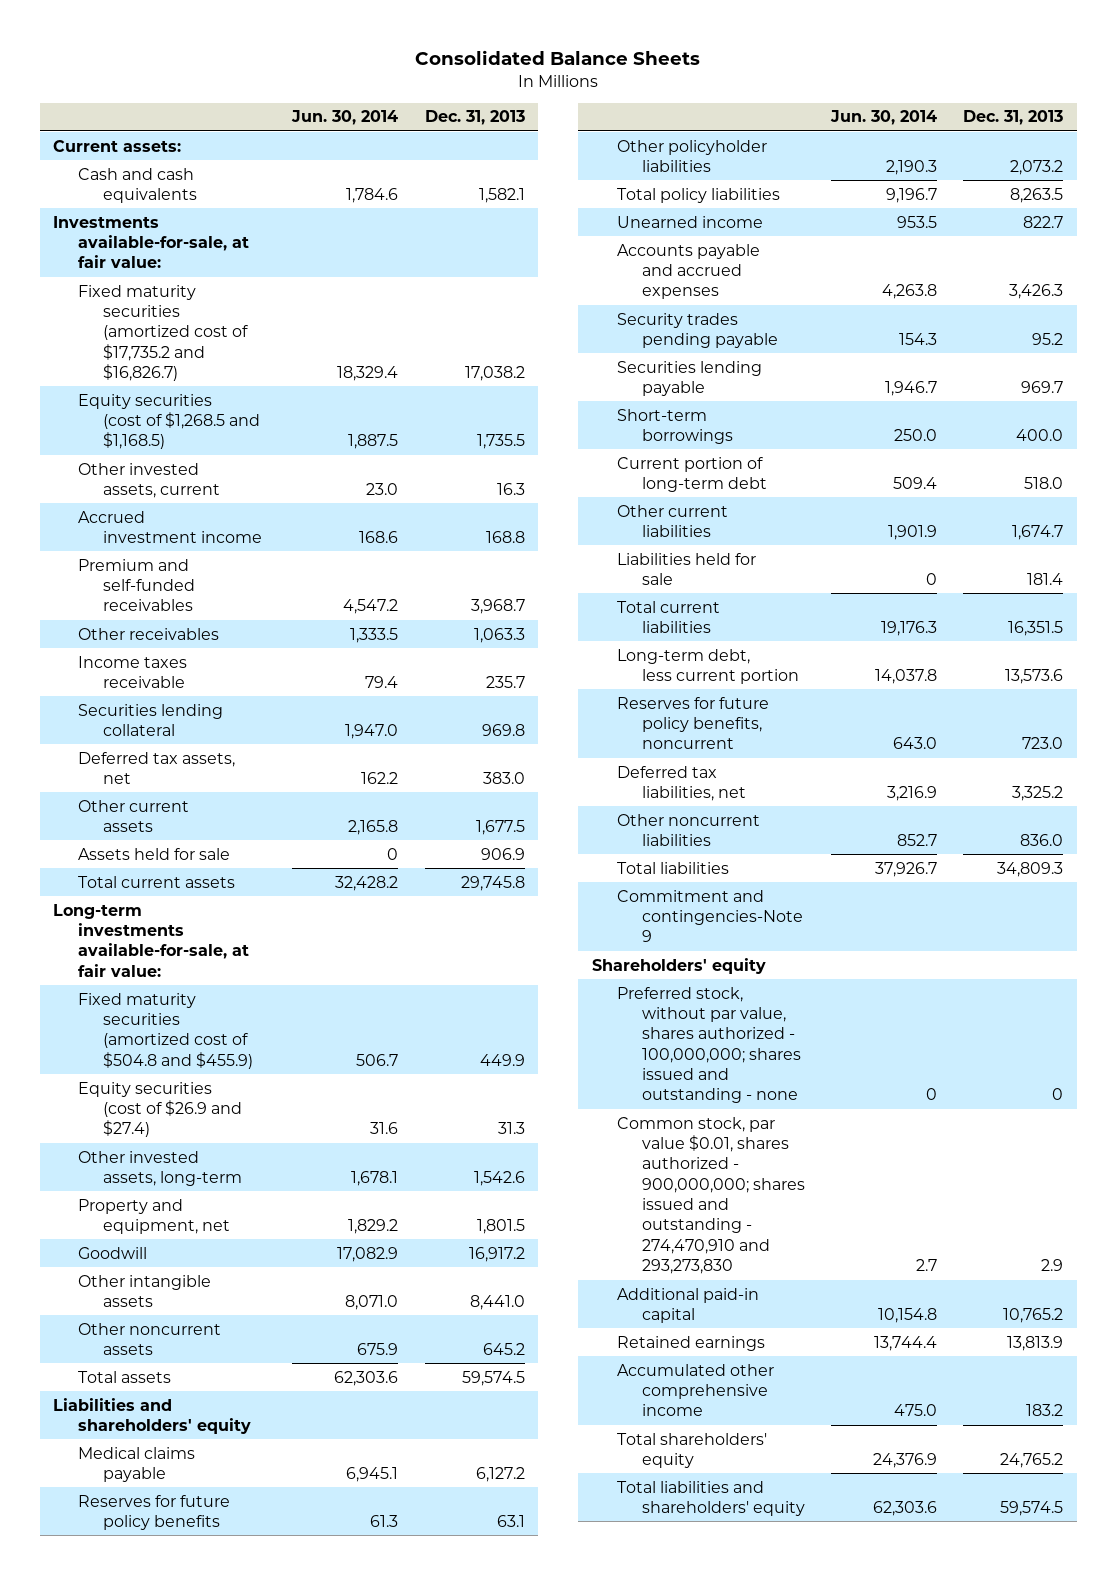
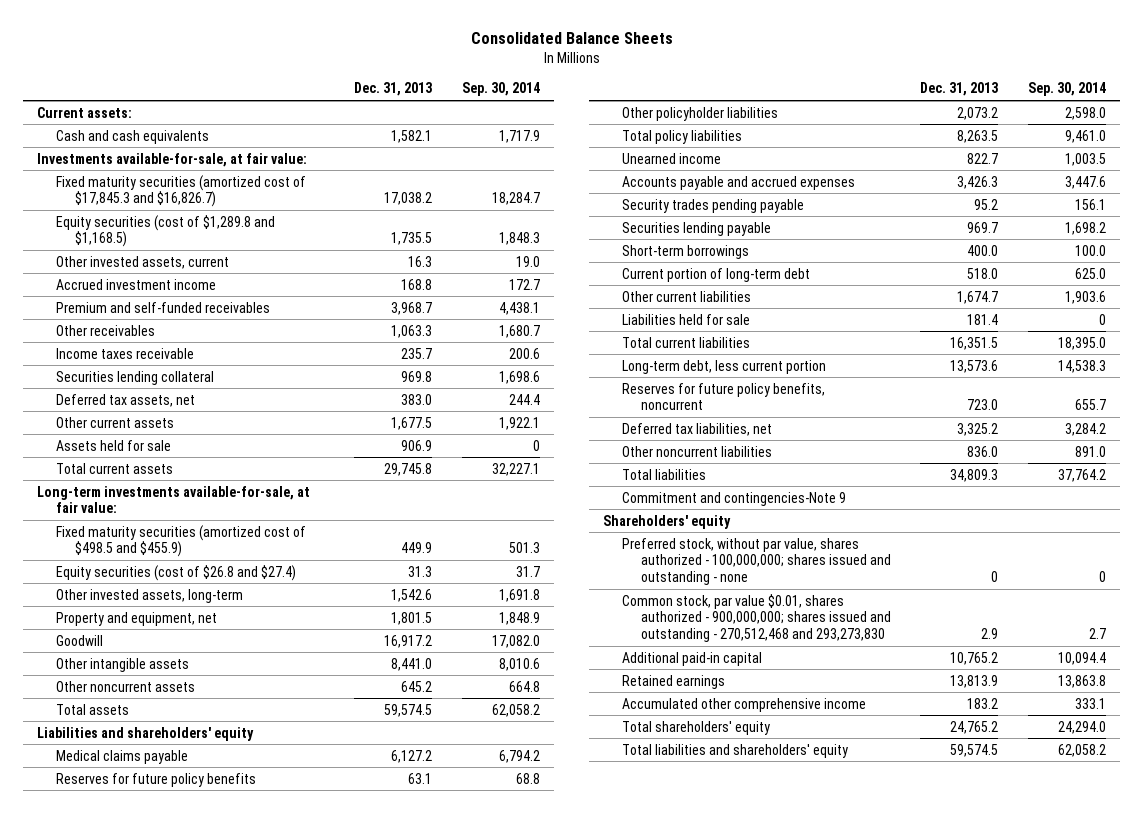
- | Jun. 30, 2014 | Dec. 31, 2013
+ | Dec. 31, 2013 | Sep. 30, 2014
- Fixed maturity securities (amortized cost of $17,735.2 and $16,826.7) | 18,329.4 | 17,038.2
- Equity securities (cost of $1,268.5 and $1,168.5) | 1,887.5 | 1,735.5
+ Fixed maturity securities (amortized cost of $17,845.3 and $16,826.7) | 17,038.2 | 18,284.7
+ Equity securities (cost of $1,289.8 and $1,168.5) | 1,735.5 | 1,848.3
- Fixed maturity securities (amortized cost of $504.8 and $455.9) | 506.7 | 449.9
- Equity securities (cost of $26.9 and $27.4) | 31.6 | 31.3
+ Fixed maturity securities (amortized cost of $498.5 and $455.9) | 449.9 | 501.3
+ Equity securities (cost of $26.8 and $27.4) | 31.3 | 31.7
- Common stock, par value $0.01, shares authorized - 900,000,000; shares issued and outstanding - 274,470,910 and 293,273,830 | 2.7 | 2.9
+ Common stock, par value $0.01, shares authorized - 900,000,000; shares issued and outstanding - 270,512,468 and 293,273,830 | 2.9 | 2.7

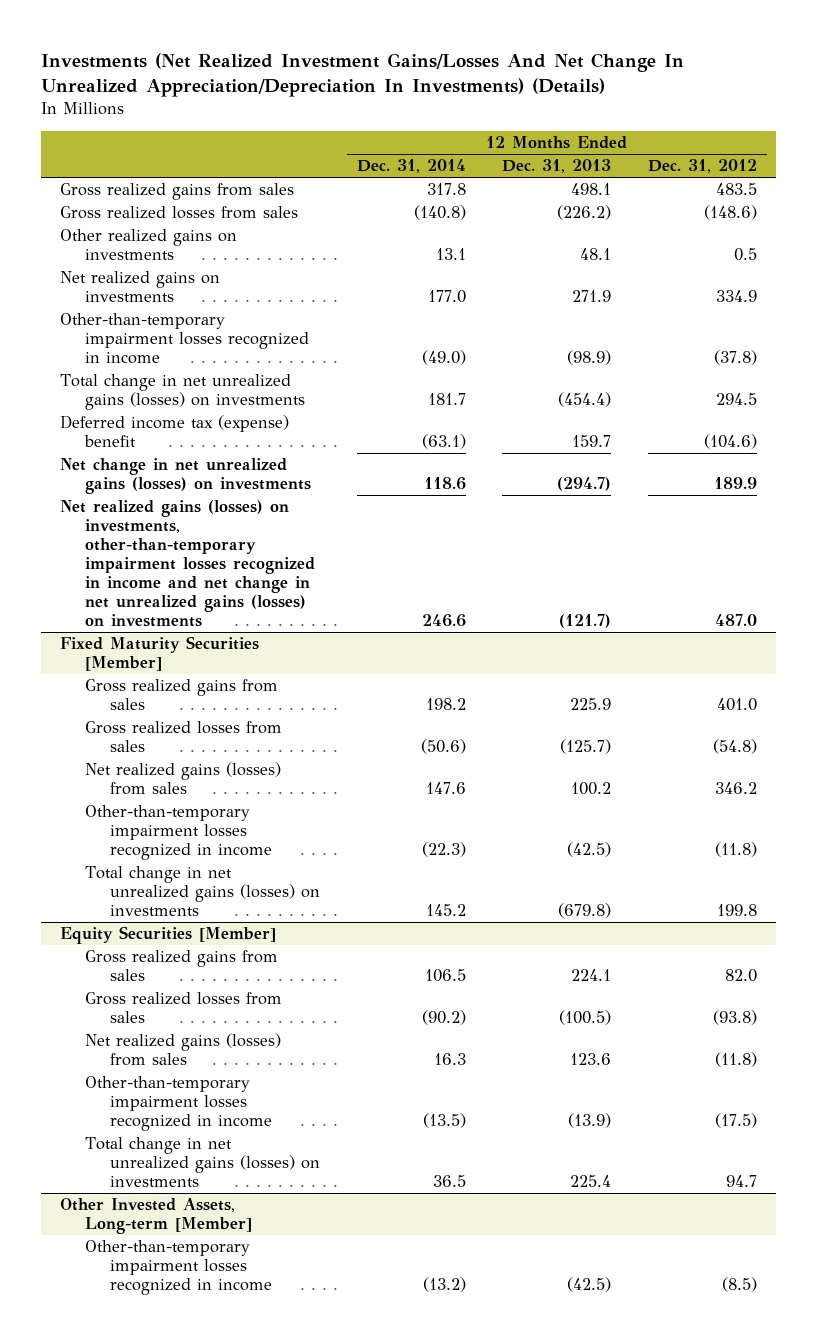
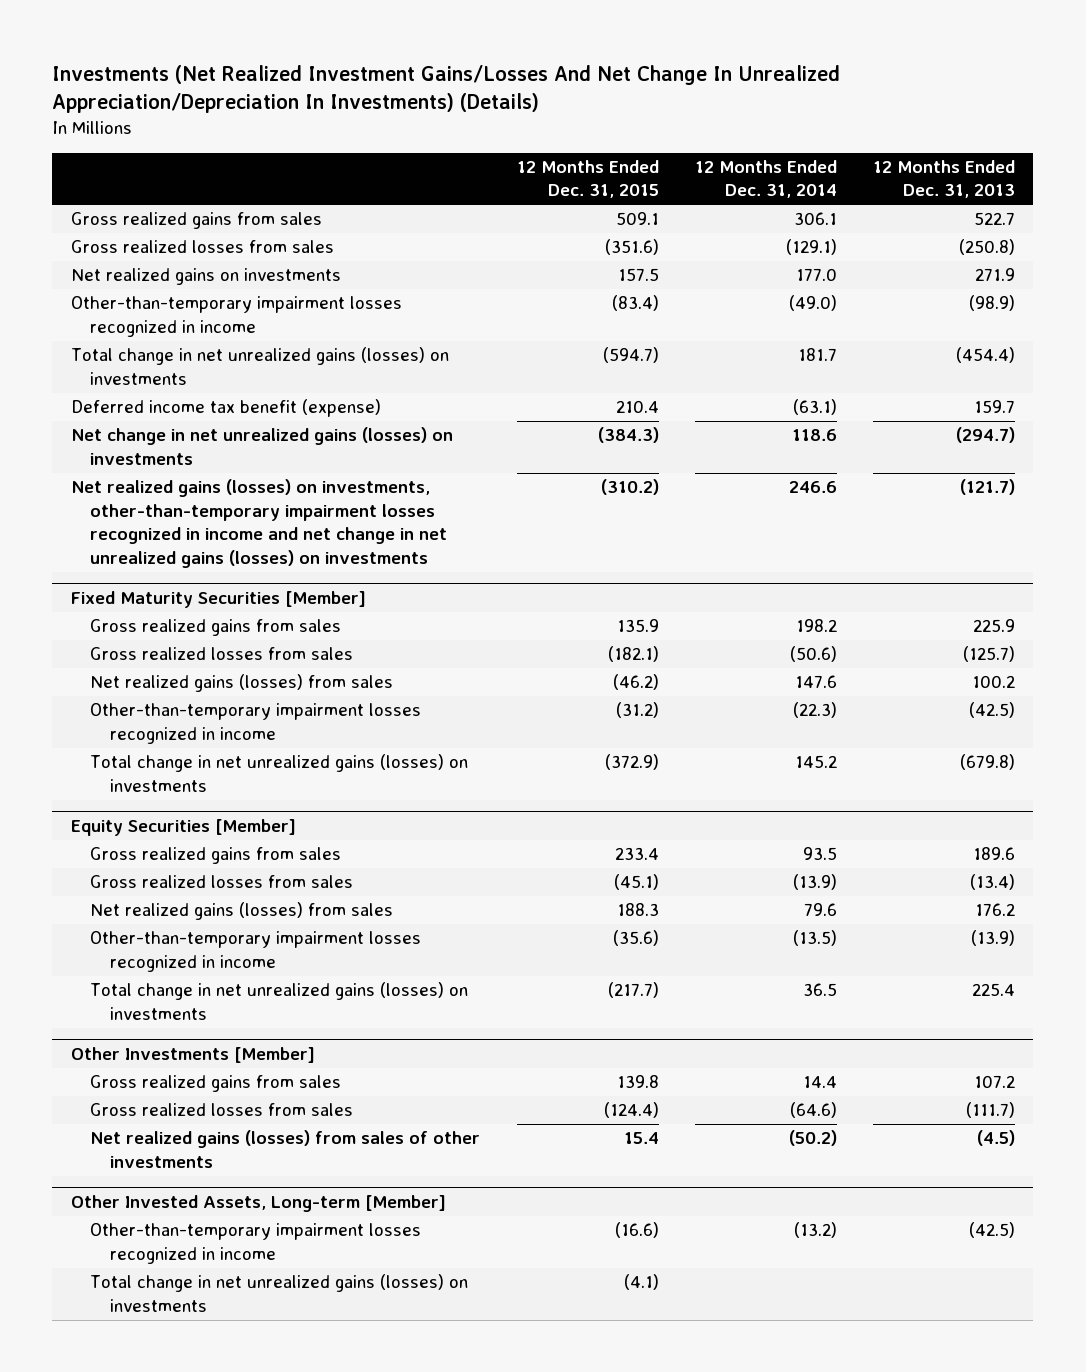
- | 12 Months Ended Dec. 31, 2014 | 12 Months Ended Dec. 31, 2013 | 12 Months Ended Dec. 31, 2012
+ | 12 Months Ended Dec. 31, 2015 | 12 Months Ended Dec. 31, 2014 | 12 Months Ended Dec. 31, 2013
- Gross realized gains from sales | 317.8 | 498.1 | 483.5
- Gross realized losses from sales | (140.8) | (226.2) | (148.6)
- Other realized gains on investments | 13.1 | 48.1 | 0.5
+ Gross realized gains from sales | 509.1 | 306.1 | 522.7
+ Gross realized losses from sales | (351.6) | (129.1) | (250.8)
- Deferred income tax (expense) benefit | (63.1) | 159.7 | (104.6)
+ Deferred income tax benefit (expense) | 210.4 | (63.1) | 159.7
@ Equity Securities [Member]
- Gross realized gains from sales | 106.5 | 224.1 | 82.0
- Gross realized losses from sales | (90.2) | (100.5) | (93.8)
- Net realized gains (losses) from sales | 16.3 | 123.6 | (11.8)
+ Gross realized gains from sales | 233.4 | 93.5 | 189.6
+ Gross realized losses from sales | (45.1) | (13.9) | (13.4)
+ Net realized gains (losses) from sales | 188.3 | 79.6 | 176.2
+ Other Investments [Member]
+ Gross realized gains from sales | 139.8 | 14.4 | 107.2
+ Gross realized losses from sales | (124.4) | (64.6) | (111.7)
+ Net realized gains (losses) from sales of other investments | 15.4 | (50.2) | (4.5)
@ Other Invested Assets, Long-term [Member]
+ Total change in net unrealized gains (losses) on investments | (4.1) | |

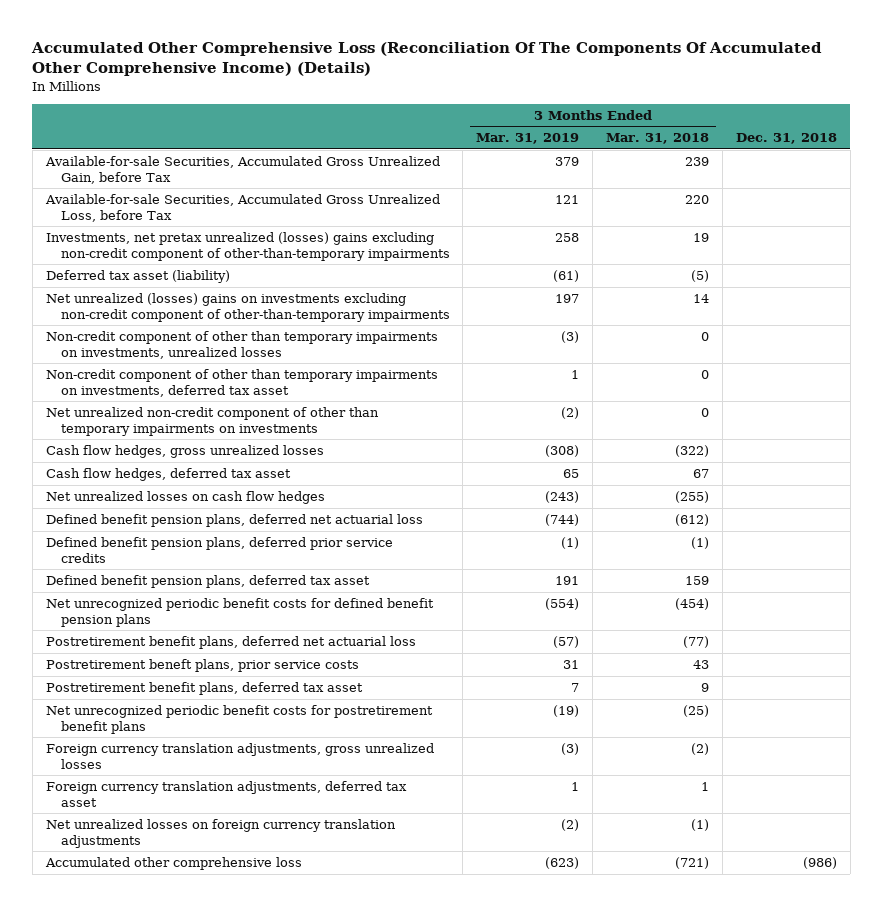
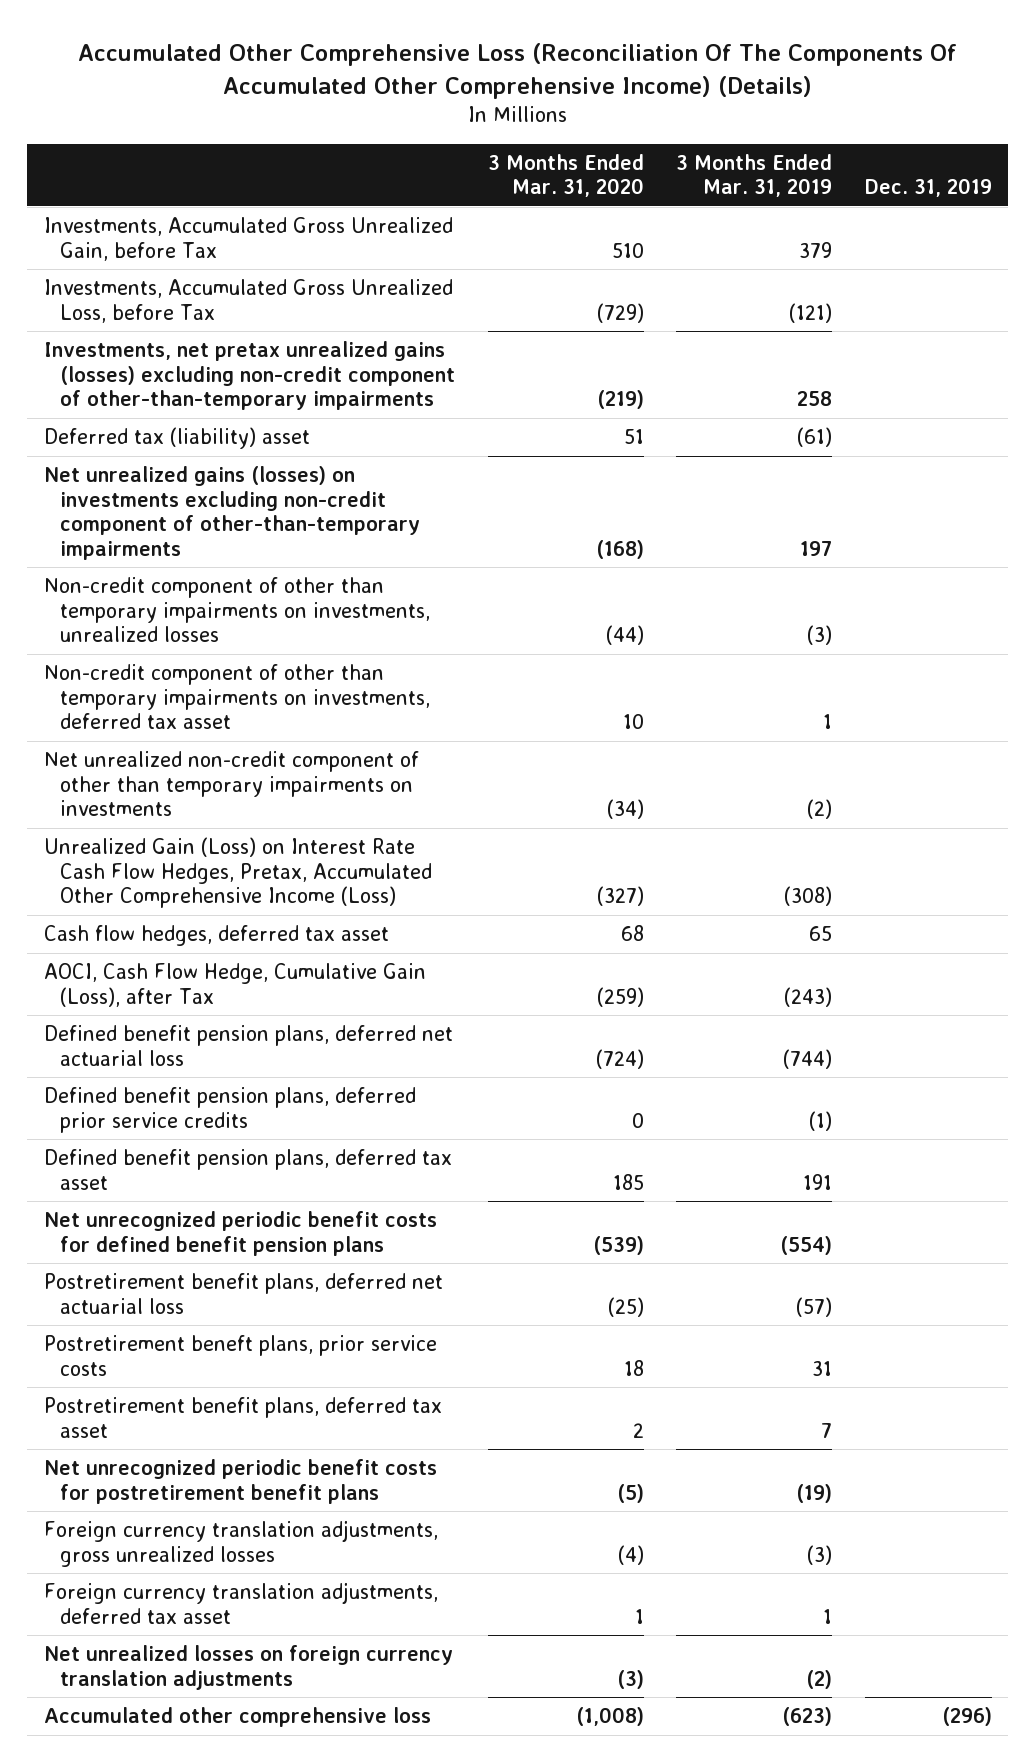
- | 3 Months Ended Mar. 31, 2019 | 3 Months Ended Mar. 31, 2018 | Dec. 31, 2018
+ | 3 Months Ended Mar. 31, 2020 | 3 Months Ended Mar. 31, 2019 | Dec. 31, 2019
- Available-for-sale Securities, Accumulated Gross Unrealized Gain, before Tax | 379 | 239 |
- Available-for-sale Securities, Accumulated Gross Unrealized Loss, before Tax | 121 | 220 |
- Investments, net pretax unrealized (losses) gains excluding non-credit component of other-than-temporary impairments | 258 | 19 |
- Deferred tax asset (liability) | (61) | (5) |
- Net unrealized (losses) gains on investments excluding non-credit component of other-than-temporary impairments | 197 | 14 |
+ Investments, Accumulated Gross Unrealized Gain, before Tax | 510 | 379 |
+ Investments, Accumulated Gross Unrealized Loss, before Tax | (729) | (121) |
+ Investments, net pretax unrealized gains (losses) excluding non-credit component of other-than-temporary impairments | (219) | 258 |
+ Deferred tax (liability) asset | 51 | (61) |
+ Net unrealized gains (losses) on investments excluding non-credit component of other-than-temporary impairments | (168) | 197 |
- Cash flow hedges, gross unrealized losses | (308) | (322) |
+ Unrealized Gain (Loss) on Interest Rate Cash Flow Hedges, Pretax, Accumulated Other Comprehensive Income (Loss) | (327) | (308) |
- Net unrealized losses on cash flow hedges | (243) | (255) |
+ AOCI, Cash Flow Hedge, Cumulative Gain (Loss), after Tax | (259) | (243) |

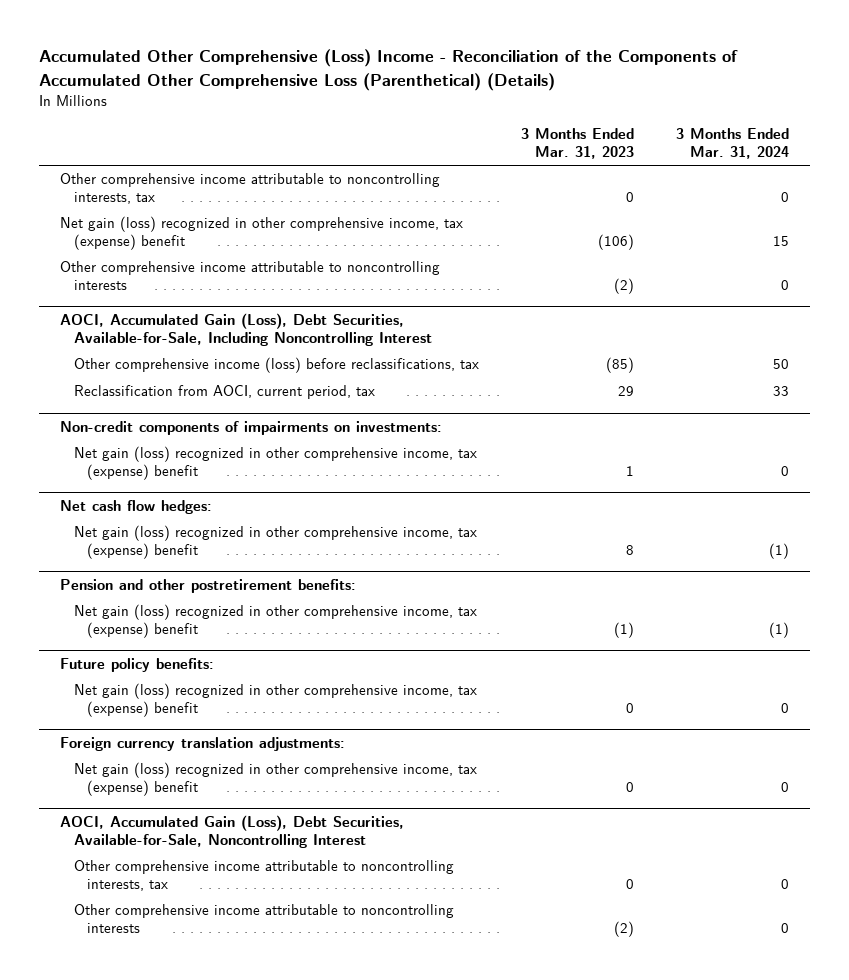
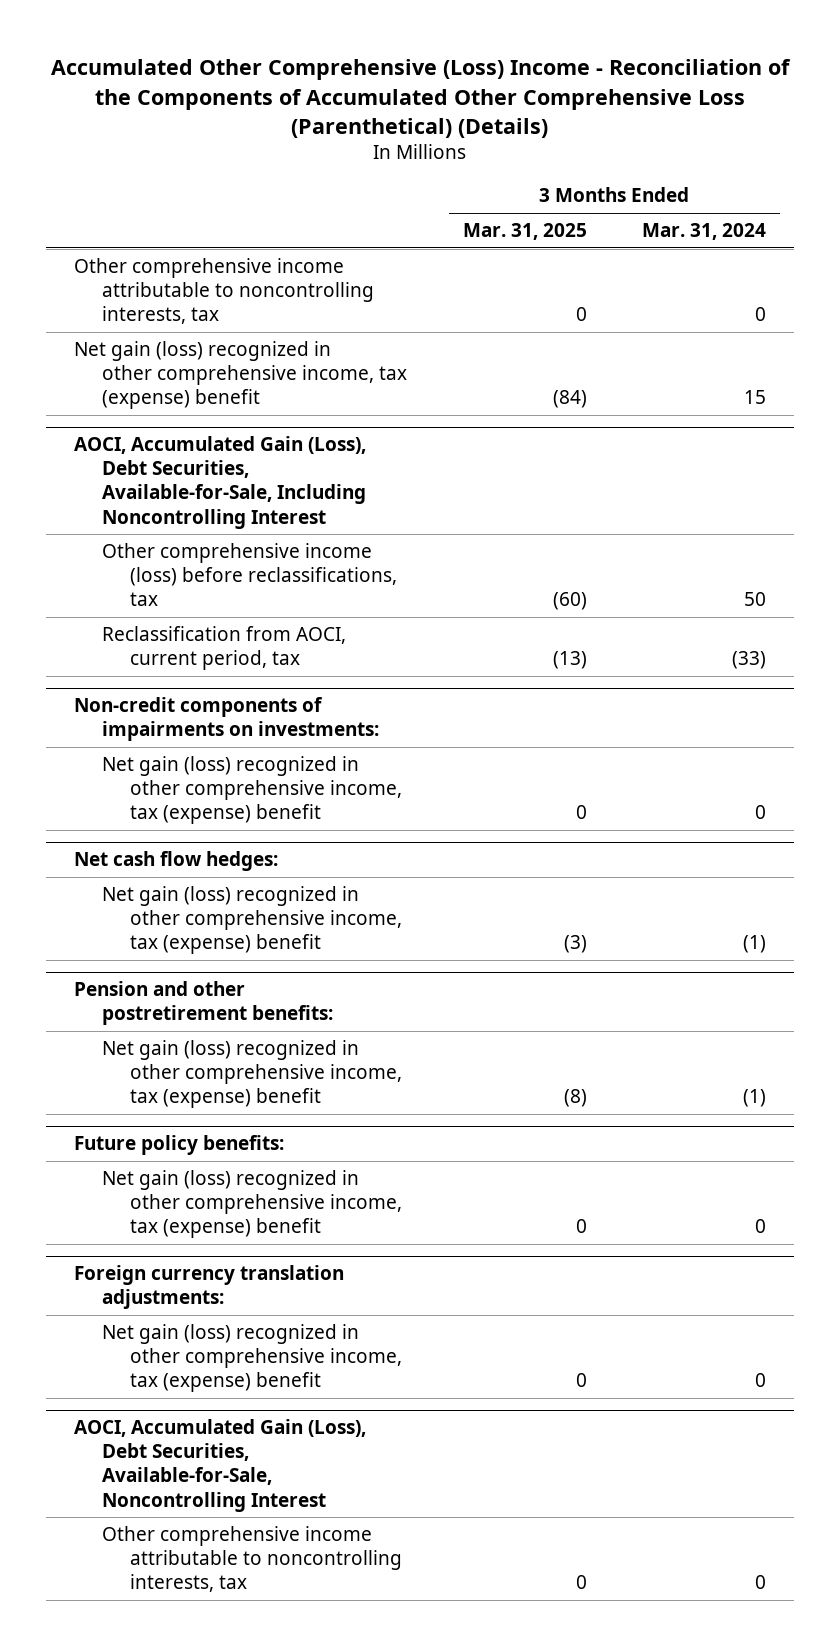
- | 3 Months Ended Mar. 31, 2023 | 3 Months Ended Mar. 31, 2024
+ | 3 Months Ended Mar. 31, 2025 | 3 Months Ended Mar. 31, 2024
- Other comprehensive income attributable to noncontrolling interests | (2) | 0
@ AOCI, Accumulated Gain (Loss), Debt Securities, Available-for-Sale, Including Noncontrolling Interest
- Reclassification from AOCI, current period, tax | 29 | 33
+ Reclassification from AOCI, current period, tax | (13) | (33)
@ AOCI, Accumulated Gain (Loss), Debt Securities, Available-for-Sale, Noncontrolling Interest
- Other comprehensive income attributable to noncontrolling interests | (2) | 0

